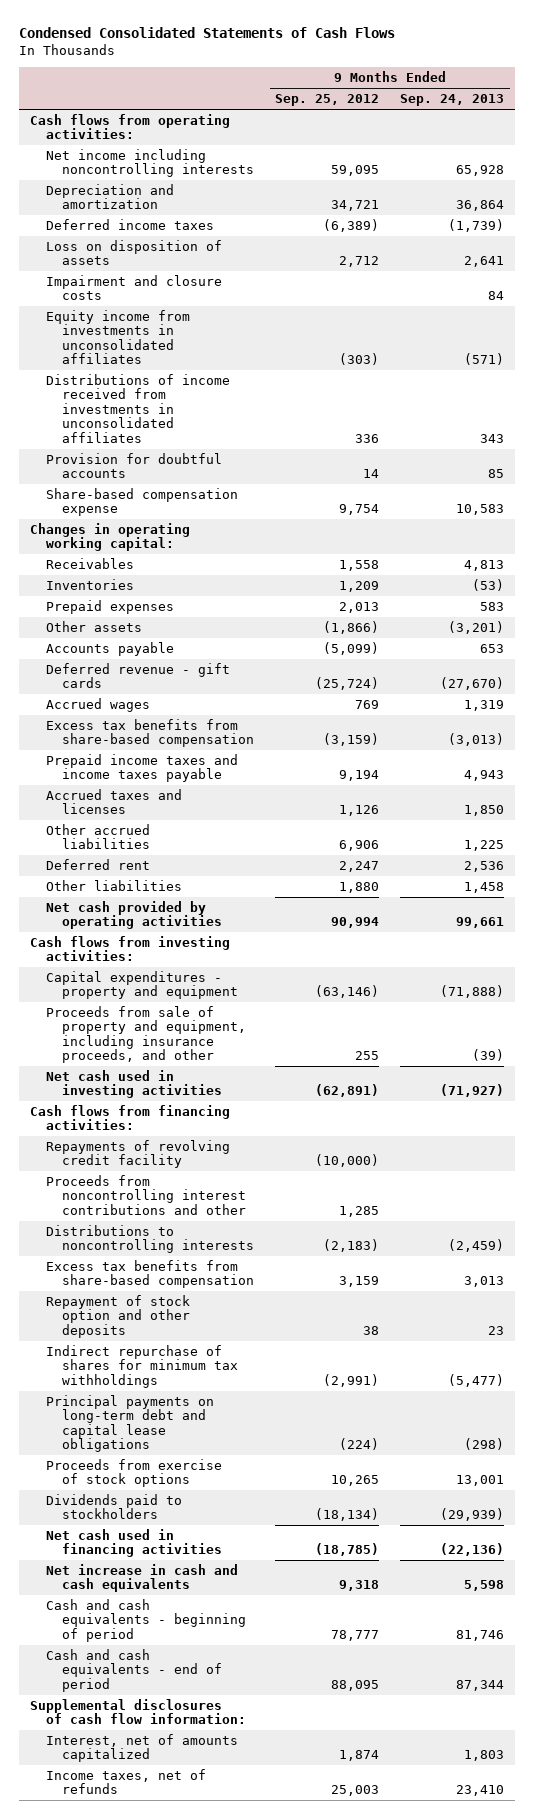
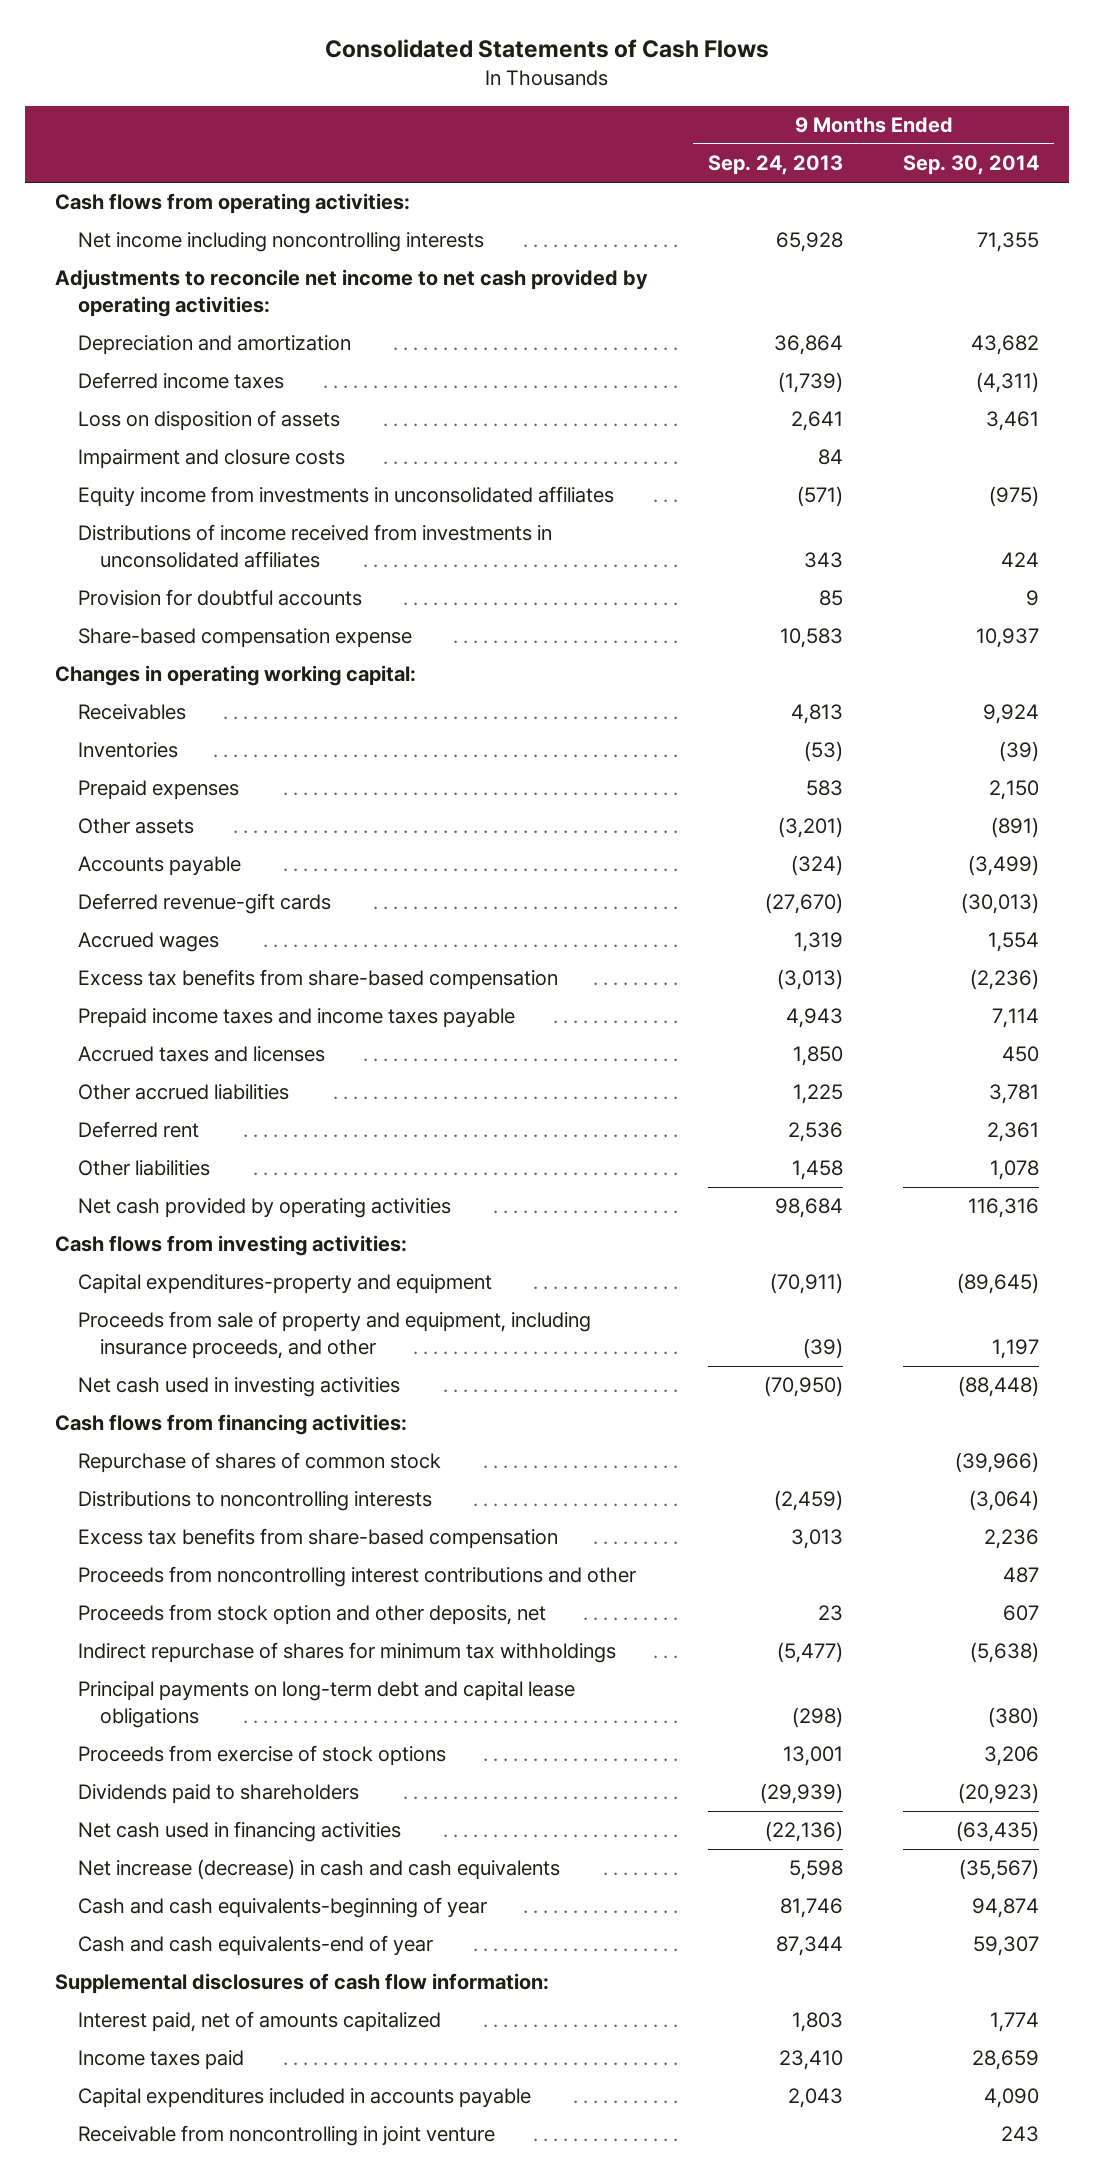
- Condensed Consolidated Statements of Cash Flows
+ Consolidated Statements of Cash Flows
- | 9 Months Ended Sep. 25, 2012 | 9 Months Ended Sep. 24, 2013
+ | 9 Months Ended Sep. 24, 2013 | 9 Months Ended Sep. 30, 2014
+ Adjustments to reconcile net income to net cash provided by operating activities:
- Accounts payable | (5,099) | 653
- Deferred revenue - gift cards | (25,724) | (27,670)
+ Accounts payable | (324) | (3,499)
+ Deferred revenue-gift cards | (27,670) | (30,013)
- Net cash provided by operating activities | 90,994 | 99,661
+ Net cash provided by operating activities | 98,684 | 116,316
- Capital expenditures - property and equipment | (63,146) | (71,888)
+ Capital expenditures-property and equipment | (70,911) | (89,645)
- Net cash used in investing activities | (62,891) | (71,927)
+ Net cash used in investing activities | (70,950) | (88,448)
- Repayments of revolving credit facility | (10,000) |
+ Repurchase of shares of common stock | | (39,966)
- Repayment of stock option and other deposits | 38 | 23
moved down: Proceeds from noncontrolling interest contributions and other | | 487
+ Proceeds from stock option and other deposits, net | 23 | 607
- Dividends paid to stockholders | (18,134) | (29,939)
+ Dividends paid to shareholders | (29,939) | (20,923)
- Net increase in cash and cash equivalents | 9,318 | 5,598
- Cash and cash equivalents - beginning of period | 78,777 | 81,746
- Cash and cash equivalents - end of period | 88,095 | 87,344
+ Net increase (decrease) in cash and cash equivalents | 5,598 | (35,567)
+ Cash and cash equivalents-beginning of year | 81,746 | 94,874
+ Cash and cash equivalents-end of year | 87,344 | 59,307
- Interest, net of amounts capitalized | 1,874 | 1,803
- Income taxes, net of refunds | 25,003 | 23,410
+ Interest paid, net of amounts capitalized | 1,803 | 1,774
+ Income taxes paid | 23,410 | 28,659
+ Capital expenditures included in accounts payable | 2,043 | 4,090
+ Receivable from noncontrolling in joint venture | | 243

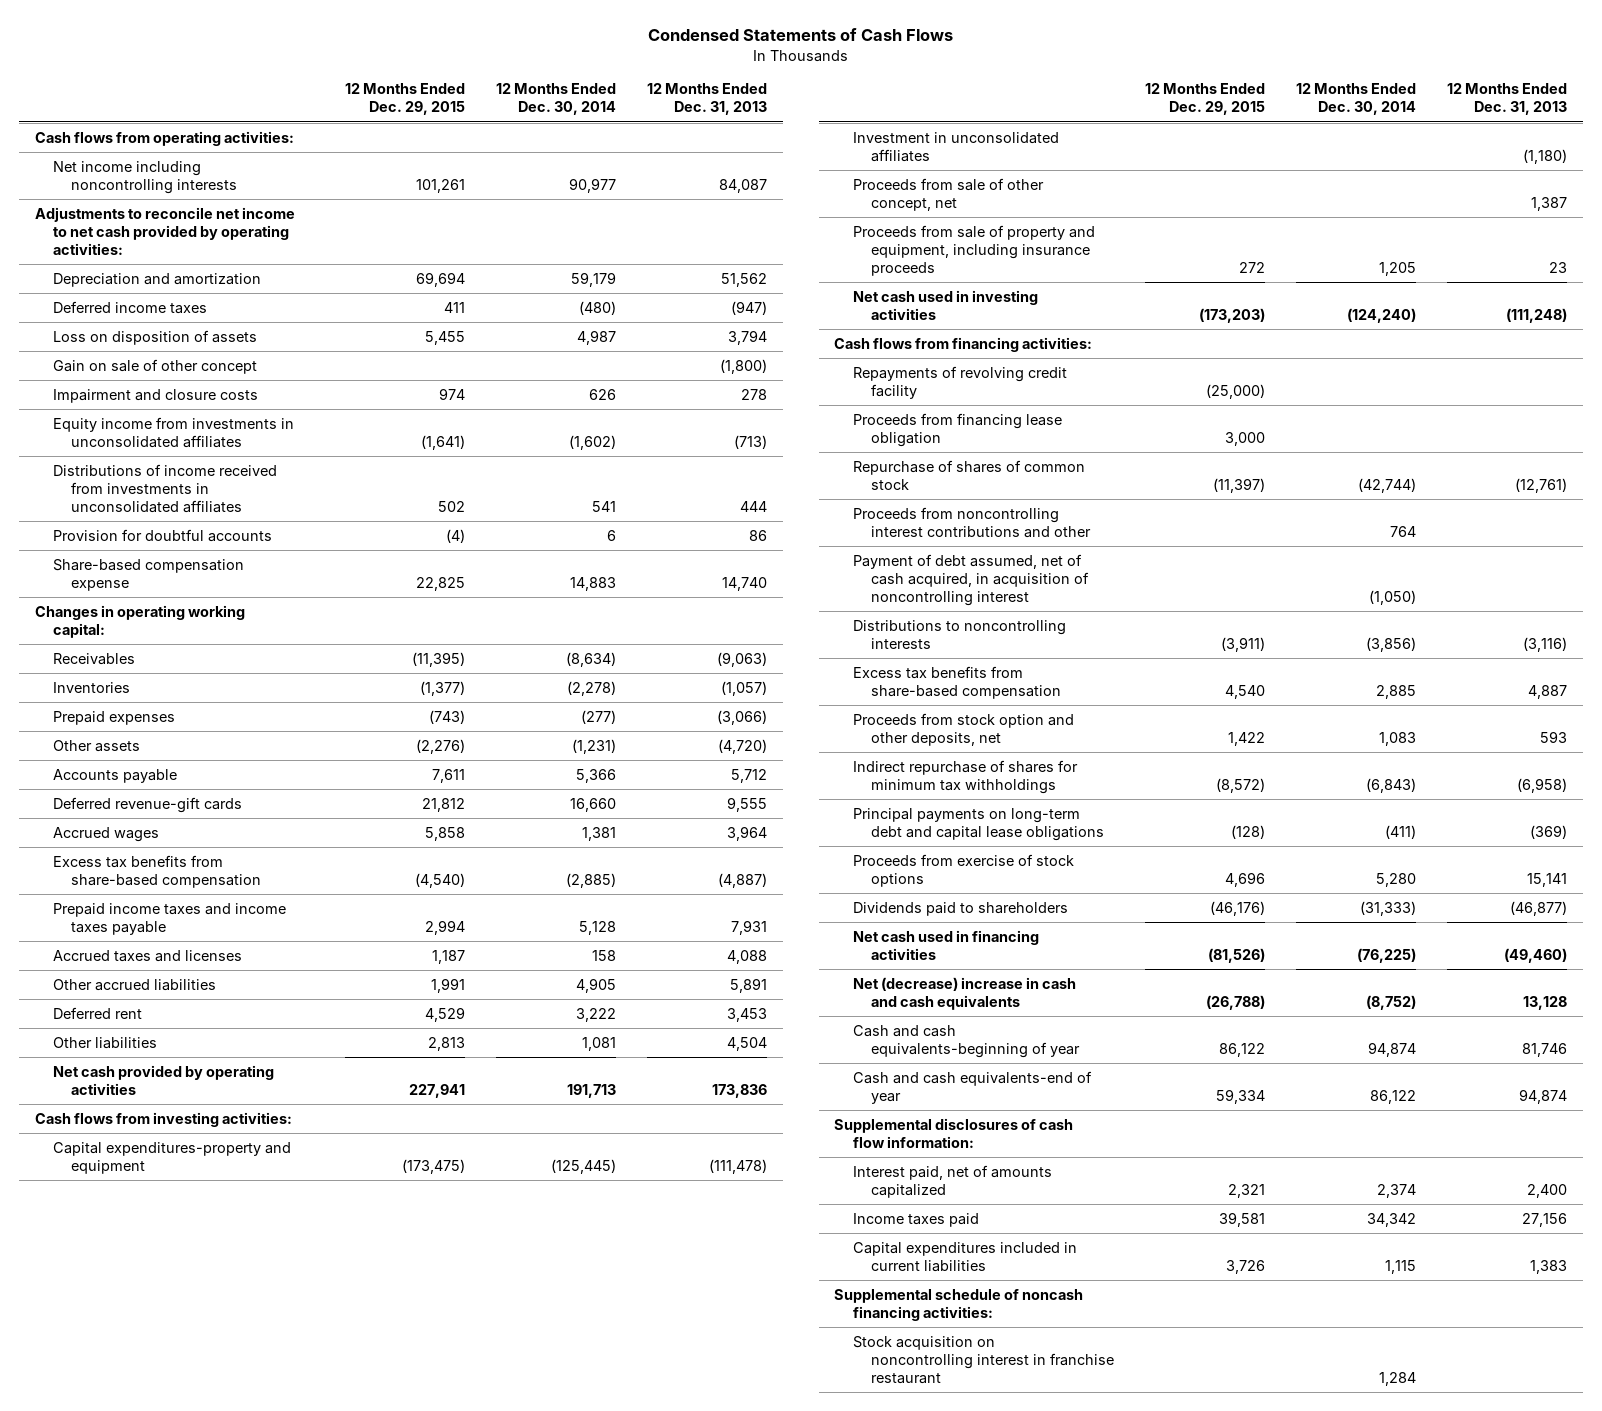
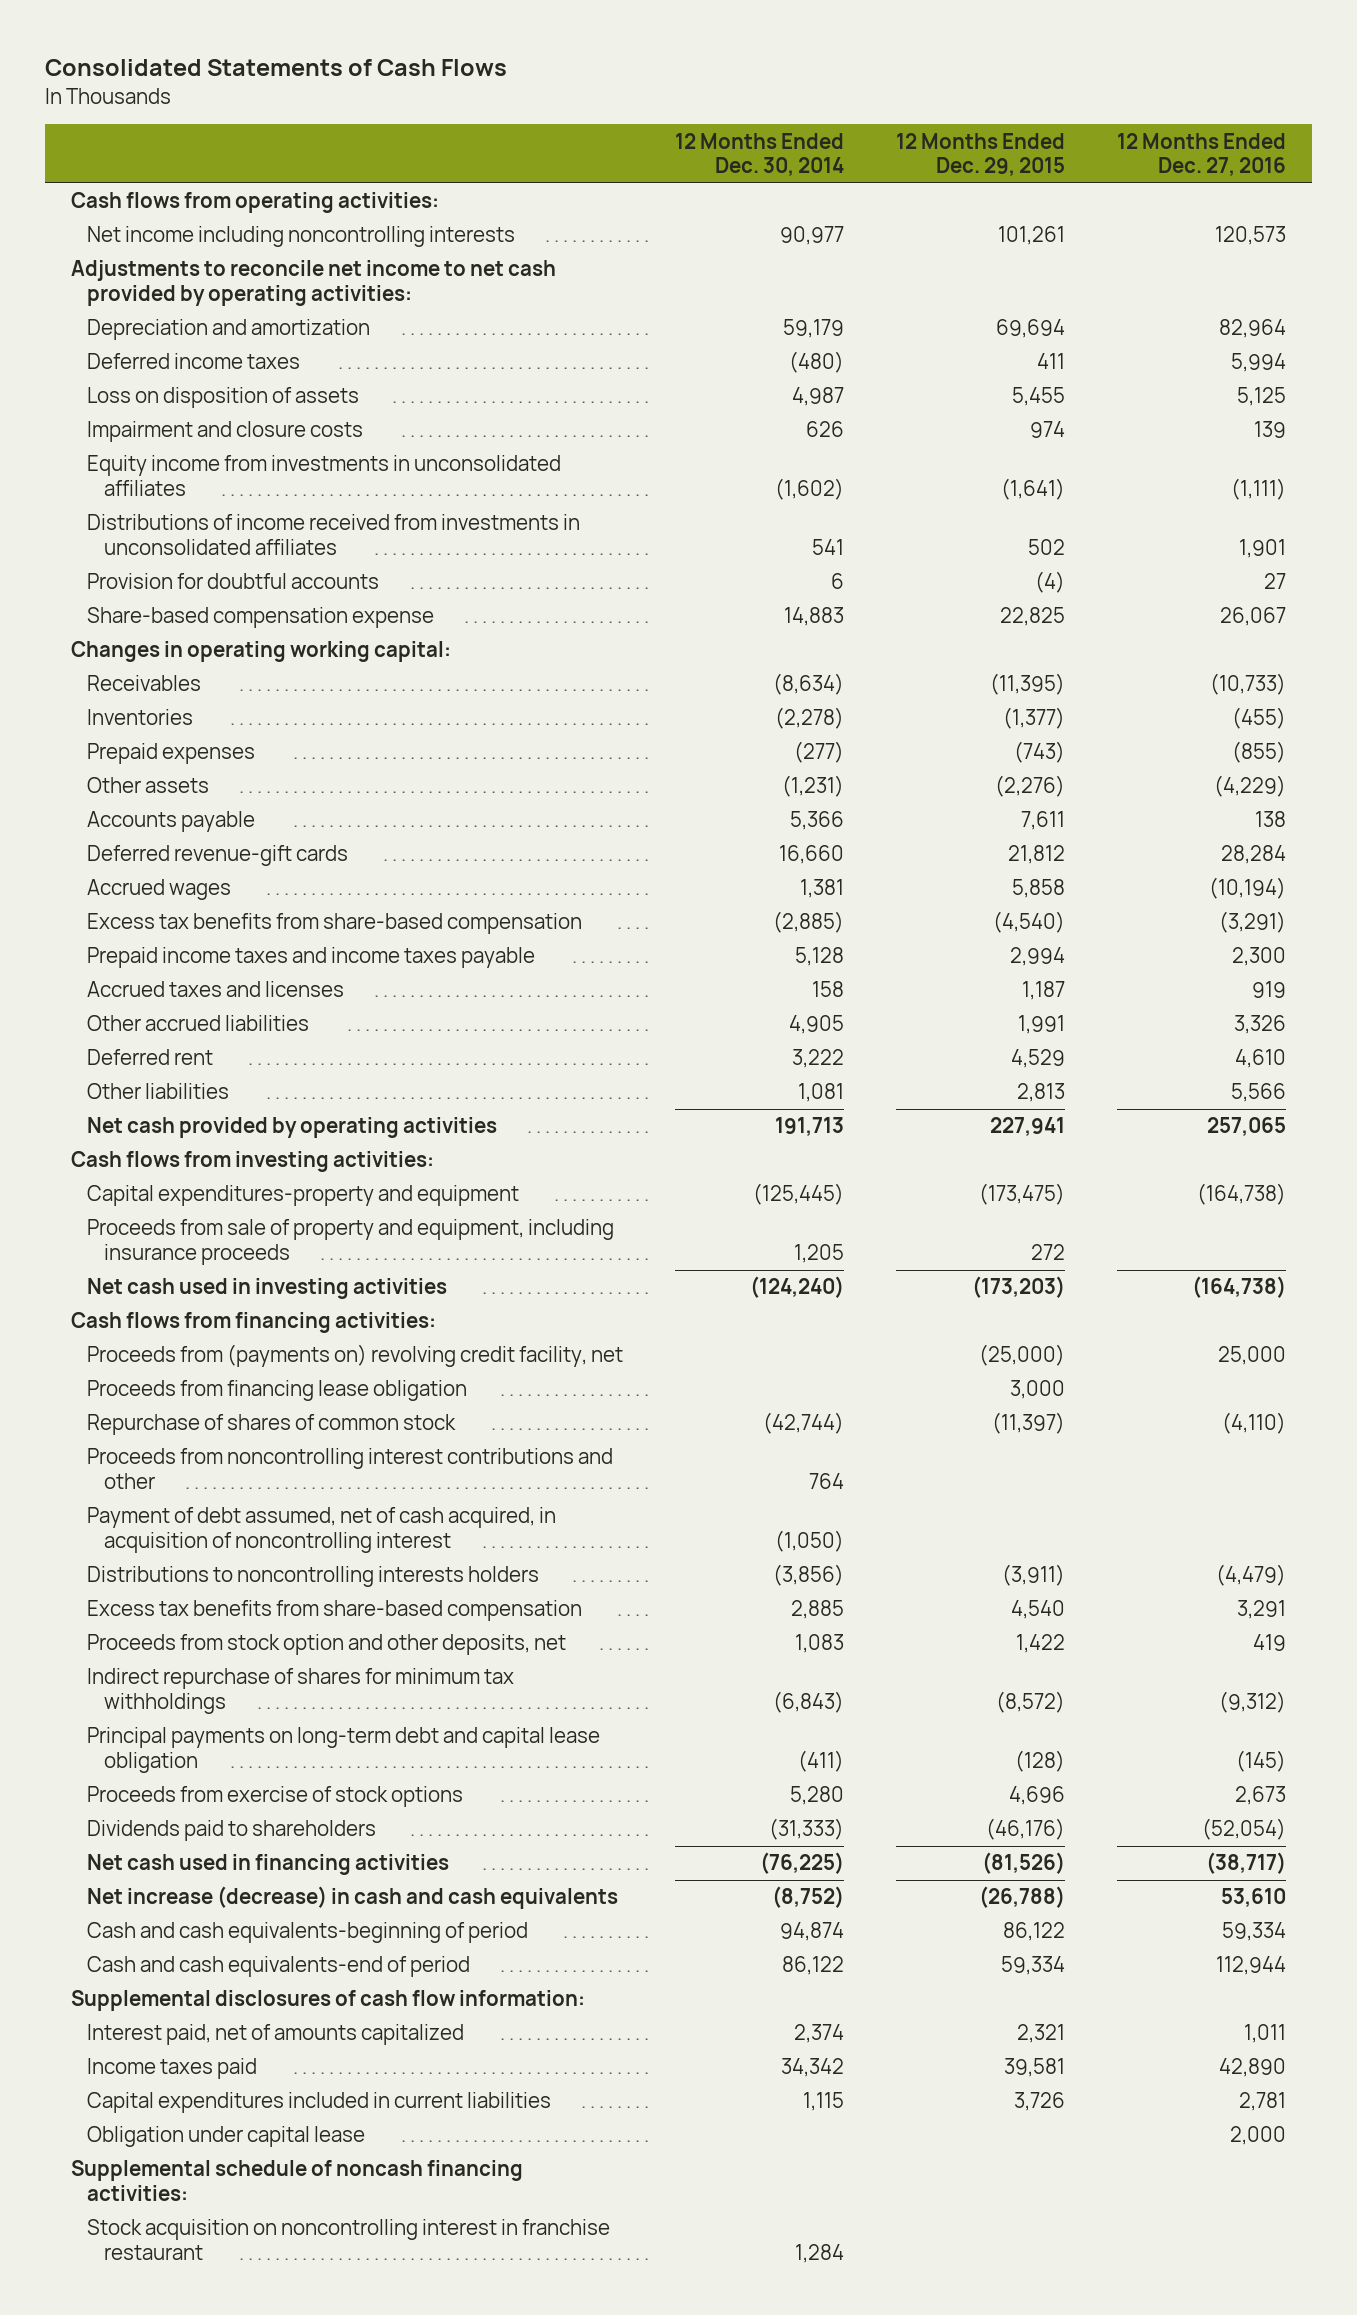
- Condensed Statements of Cash Flows
+ Consolidated Statements of Cash Flows
- | 12 Months Ended Dec. 29, 2015 | 12 Months Ended Dec. 30, 2014 | 12 Months Ended Dec. 31, 2013
+ | 12 Months Ended Dec. 30, 2014 | 12 Months Ended Dec. 29, 2015 | 12 Months Ended Dec. 27, 2016
- Gain on sale of other concept | | | (1,800)
- Investment in unconsolidated affiliates | | | (1,180)
- Proceeds from sale of other concept, net | | | 1,387
- Repayments of revolving credit facility | (25,000) | |
+ Proceeds from (payments on) revolving credit facility, net | | (25,000) | 25,000
- Distributions to noncontrolling interests | (3,911) | (3,856) | (3,116)
+ Distributions to noncontrolling interests holders | (3,856) | (3,911) | (4,479)
- Principal payments on long-term debt and capital lease obligations | (128) | (411) | (369)
+ Principal payments on long-term debt and capital lease obligation | (411) | (128) | (145)
- Net (decrease) increase in cash and cash equivalents | (26,788) | (8,752) | 13,128
- Cash and cash equivalents-beginning of year | 86,122 | 94,874 | 81,746
- Cash and cash equivalents-end of year | 59,334 | 86,122 | 94,874
+ Net increase (decrease) in cash and cash equivalents | (8,752) | (26,788) | 53,610
+ Cash and cash equivalents-beginning of period | 94,874 | 86,122 | 59,334
+ Cash and cash equivalents-end of period | 86,122 | 59,334 | 112,944
+ Obligation under capital lease | | | 2,000

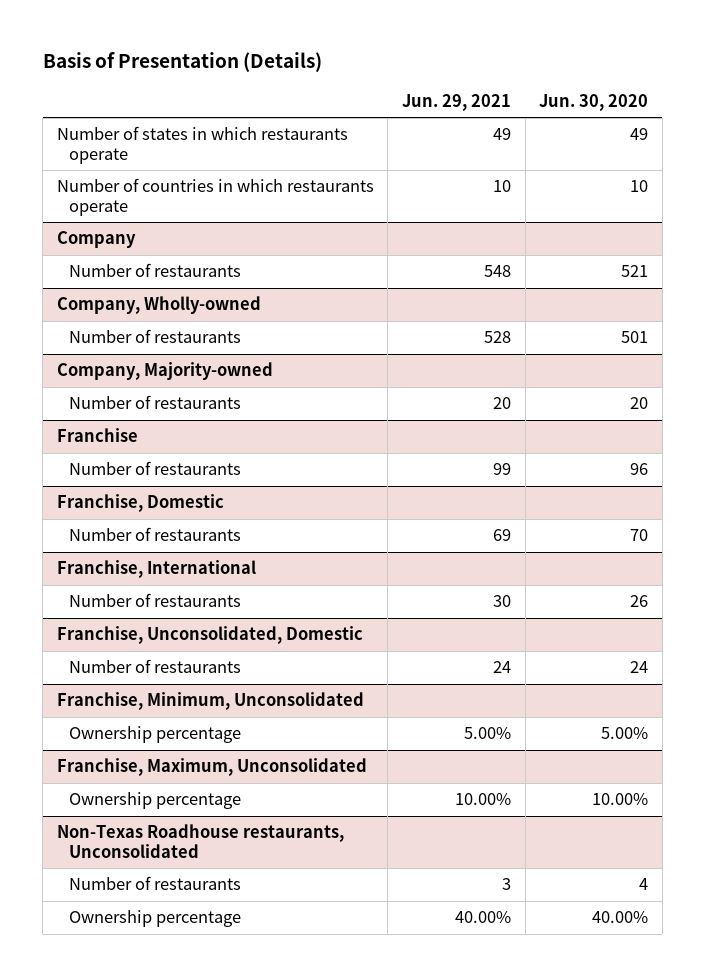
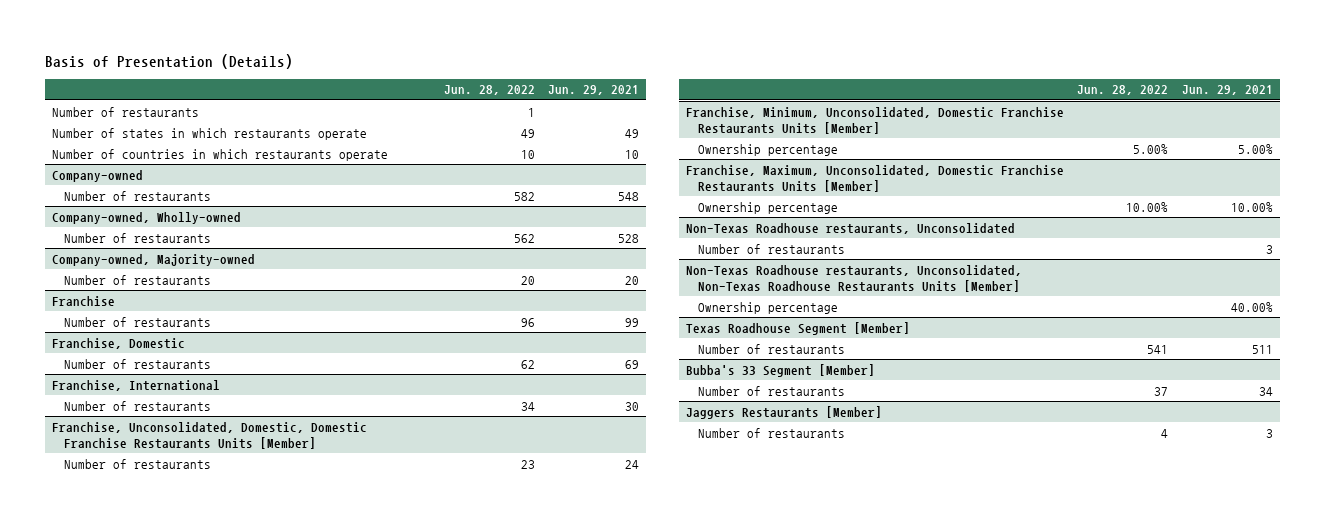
- | Jun. 29, 2021 | Jun. 30, 2020
+ | Jun. 28, 2022 | Jun. 29, 2021
+ Number of restaurants | 1 |
- Company
+ Company-owned
- Company, Wholly-owned
+ Company-owned, Wholly-owned
- Company, Majority-owned
+ Company-owned, Majority-owned
- Franchise, Unconsolidated, Domestic
+ Franchise, Unconsolidated, Domestic, Domestic Franchise Restaurants Units [Member]
- Franchise, Minimum, Unconsolidated
+ Franchise, Minimum, Unconsolidated, Domestic Franchise Restaurants Units [Member]
- Franchise, Maximum, Unconsolidated
+ Franchise, Maximum, Unconsolidated, Domestic Franchise Restaurants Units [Member]
+ Non-Texas Roadhouse restaurants, Unconsolidated, Non-Texas Roadhouse Restaurants Units [Member]
+ Texas Roadhouse Segment [Member]
+ Number of restaurants | 541 | 511
+ Bubba's 33 Segment [Member]
+ Number of restaurants | 37 | 34
+ Jaggers Restaurants [Member]
+ Number of restaurants | 4 | 3

